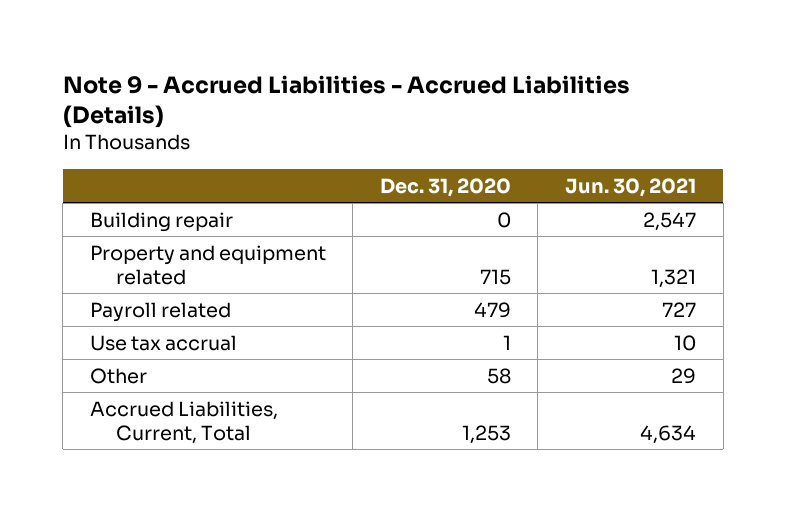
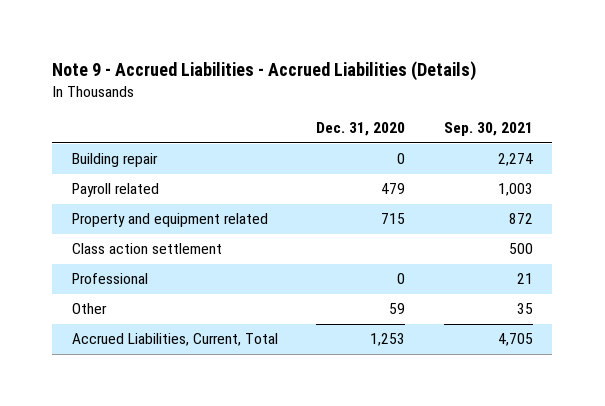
- | Dec. 31, 2020 | Jun. 30, 2021
+ | Dec. 31, 2020 | Sep. 30, 2021
- Use tax accrual | 1 | 10
- Other | 58 | 29
moved down: Property and equipment related | 715 | 872
+ Class action settlement | | 500
+ Professional | 0 | 21
+ Other | 59 | 35

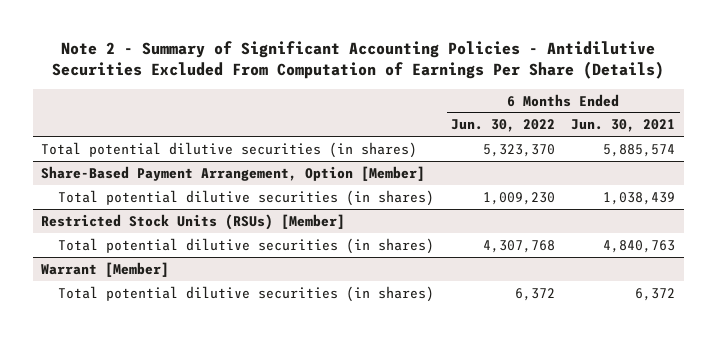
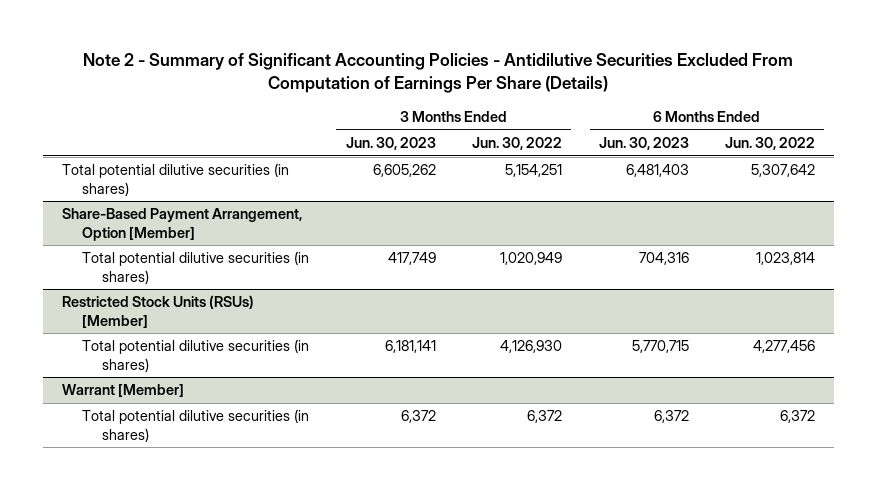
- | 6 Months Ended Jun. 30, 2022 | 6 Months Ended Jun. 30, 2021
+ | 3 Months Ended Jun. 30, 2023 | 3 Months Ended Jun. 30, 2022 | 6 Months Ended Jun. 30, 2023 | 6 Months Ended Jun. 30, 2022
- Total potential dilutive securities (in shares) | 5,323,370 | 5,885,574
+ Total potential dilutive securities (in shares) | 6,605,262 | 5,154,251 | 6,481,403 | 5,307,642
@ Share-Based Payment Arrangement, Option [Member]
- Total potential dilutive securities (in shares) | 1,009,230 | 1,038,439
+ Total potential dilutive securities (in shares) | 417,749 | 1,020,949 | 704,316 | 1,023,814
@ Restricted Stock Units (RSUs) [Member]
- Total potential dilutive securities (in shares) | 4,307,768 | 4,840,763
+ Total potential dilutive securities (in shares) | 6,181,141 | 4,126,930 | 5,770,715 | 4,277,456

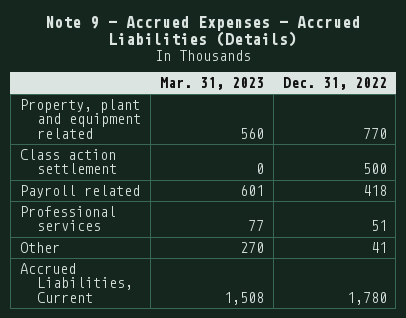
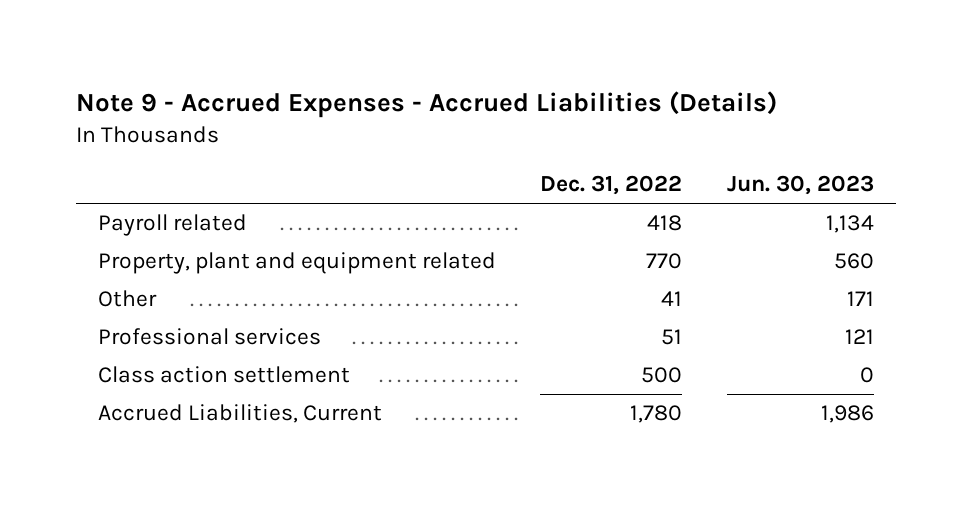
- | Mar. 31, 2023 | Dec. 31, 2022
+ | Dec. 31, 2022 | Jun. 30, 2023
moved down: Property, plant and equipment related | 770 | 560
moved down: Professional services | 51 | 121
moved down: Class action settlement | 500 | 0

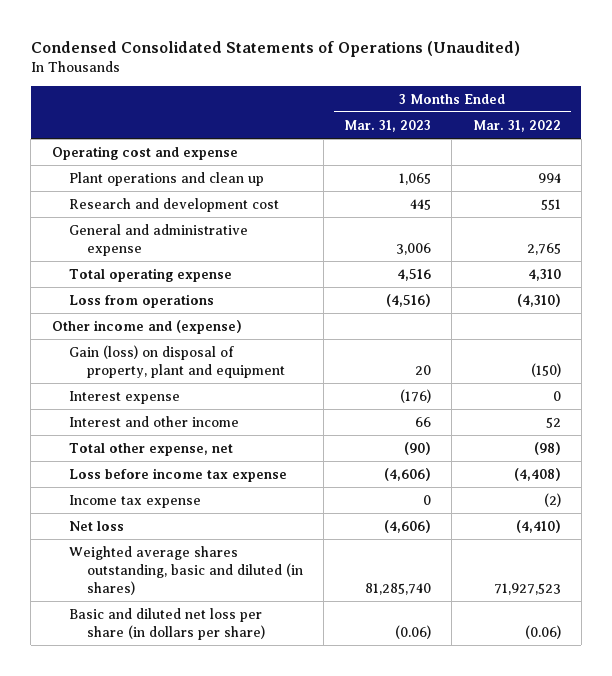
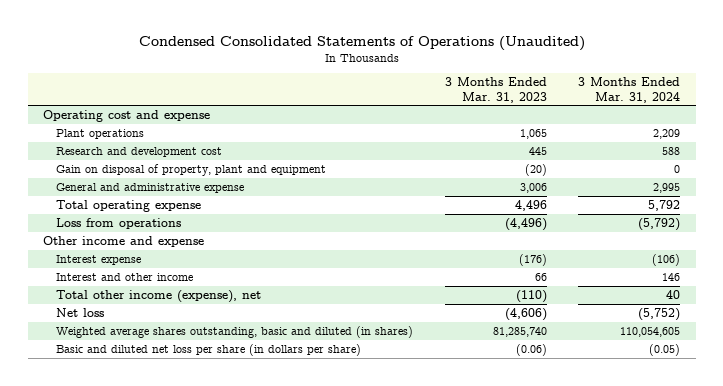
- | 3 Months Ended Mar. 31, 2023 | 3 Months Ended Mar. 31, 2022
+ | 3 Months Ended Mar. 31, 2023 | 3 Months Ended Mar. 31, 2024
- Plant operations and clean up | 1,065 | 994
+ Plant operations | 1,065 | 2,209
+ Gain on disposal of property, plant and equipment | (20) | 0
- Total operating expense | 4,516 | 4,310
- Loss from operations | (4,516) | (4,310)
- Other income and (expense)
- Gain (loss) on disposal of property, plant and equipment | 20 | (150)
+ Total operating expense | 4,496 | 5,792
+ Loss from operations | (4,496) | (5,792)
+ Other income and expense
- Total other expense, net | (90) | (98)
- Loss before income tax expense | (4,606) | (4,408)
- Income tax expense | 0 | (2)
+ Total other income (expense), net | (110) | 40

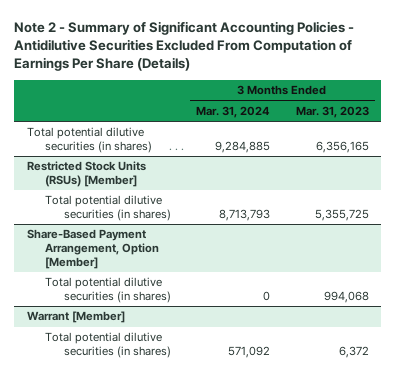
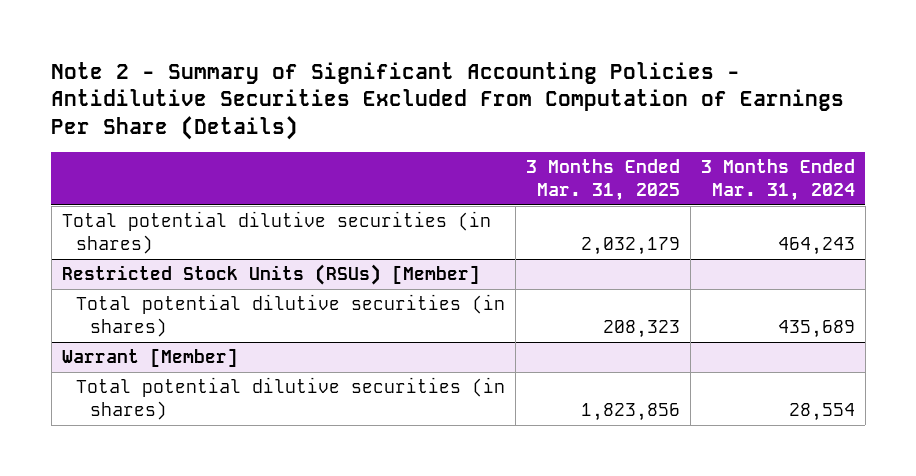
- | 3 Months Ended Mar. 31, 2024 | 3 Months Ended Mar. 31, 2023
+ | 3 Months Ended Mar. 31, 2025 | 3 Months Ended Mar. 31, 2024
- Total potential dilutive securities (in shares) | 9,284,885 | 6,356,165
+ Total potential dilutive securities (in shares) | 2,032,179 | 464,243
@ Restricted Stock Units (RSUs) [Member]
- Total potential dilutive securities (in shares) | 8,713,793 | 5,355,725
- Share-Based Payment Arrangement, Option [Member]
- Total potential dilutive securities (in shares) | 0 | 994,068
@ Restricted Stock Units (RSUs) [Member]
+ Total potential dilutive securities (in shares) | 208,323 | 435,689
@ Warrant [Member]
- Total potential dilutive securities (in shares) | 571,092 | 6,372
+ Total potential dilutive securities (in shares) | 1,823,856 | 28,554

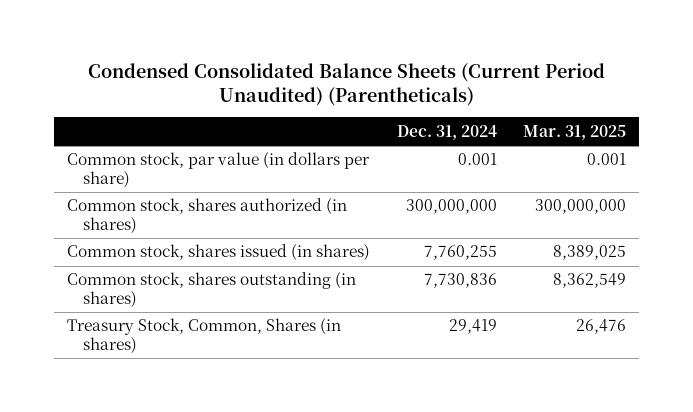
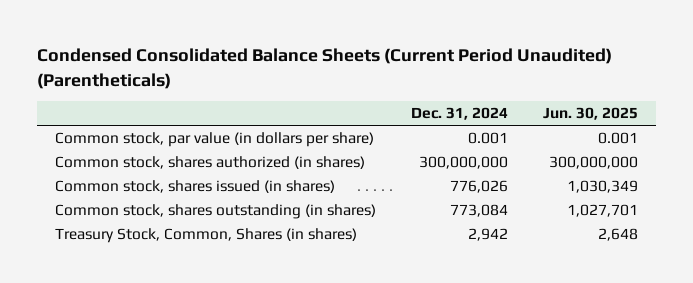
- | Dec. 31, 2024 | Mar. 31, 2025
+ | Dec. 31, 2024 | Jun. 30, 2025
- Common stock, shares issued (in shares) | 7,760,255 | 8,389,025
- Common stock, shares outstanding (in shares) | 7,730,836 | 8,362,549
- Treasury Stock, Common, Shares (in shares) | 29,419 | 26,476
+ Common stock, shares issued (in shares) | 776,026 | 1,030,349
+ Common stock, shares outstanding (in shares) | 773,084 | 1,027,701
+ Treasury Stock, Common, Shares (in shares) | 2,942 | 2,648

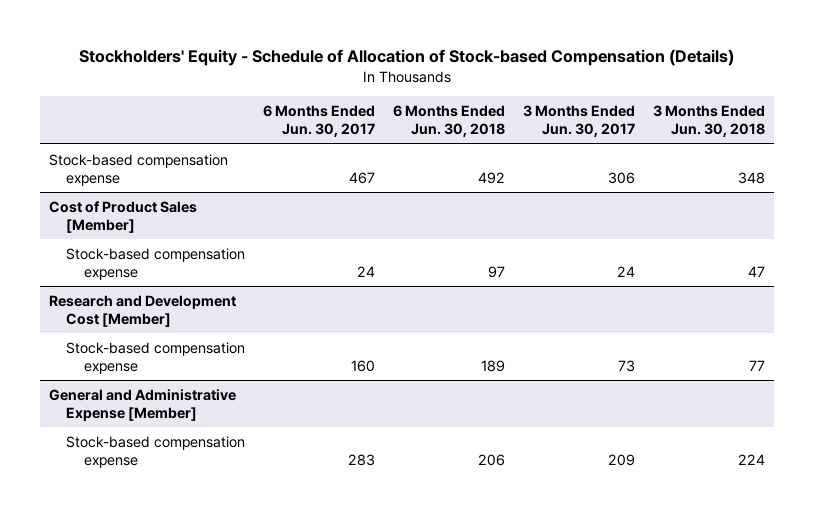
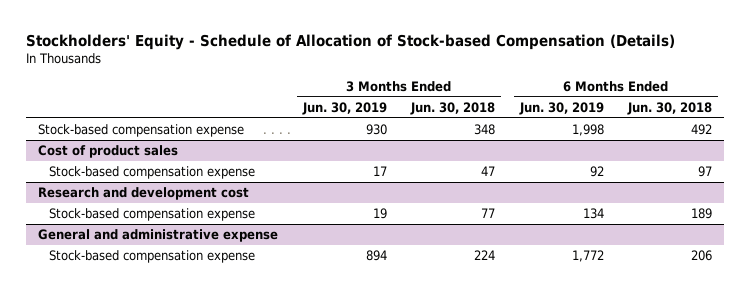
- | 6 Months Ended Jun. 30, 2017 | 6 Months Ended Jun. 30, 2018 | 3 Months Ended Jun. 30, 2017 | 3 Months Ended Jun. 30, 2018
+ | 3 Months Ended Jun. 30, 2019 | 3 Months Ended Jun. 30, 2018 | 6 Months Ended Jun. 30, 2019 | 6 Months Ended Jun. 30, 2018
- Cost of Product Sales [Member]
+ Cost of product sales
- Research and Development Cost [Member]
+ Research and development cost
- General and Administrative Expense [Member]
+ General and administrative expense

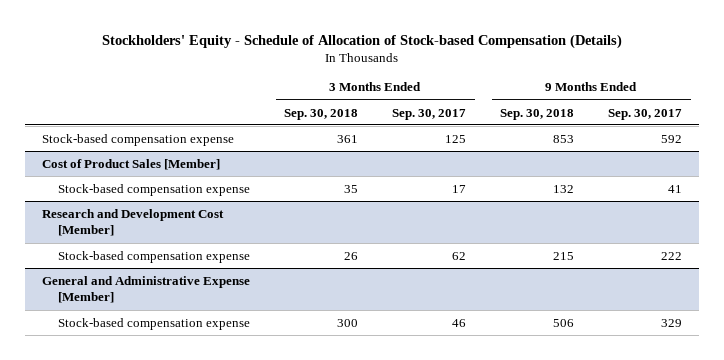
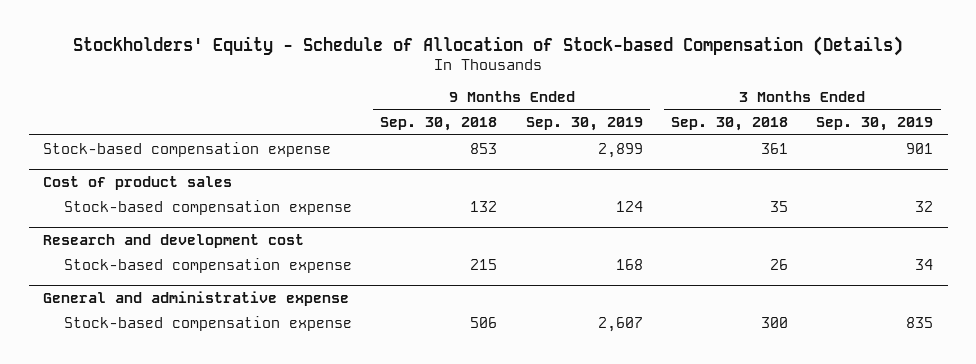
- | 3 Months Ended Sep. 30, 2018 | 3 Months Ended Sep. 30, 2017 | 9 Months Ended Sep. 30, 2018 | 9 Months Ended Sep. 30, 2017
+ | 9 Months Ended Sep. 30, 2018 | 9 Months Ended Sep. 30, 2019 | 3 Months Ended Sep. 30, 2018 | 3 Months Ended Sep. 30, 2019
- Cost of Product Sales [Member]
+ Cost of product sales
- Research and Development Cost [Member]
+ Research and development cost
- General and Administrative Expense [Member]
+ General and administrative expense

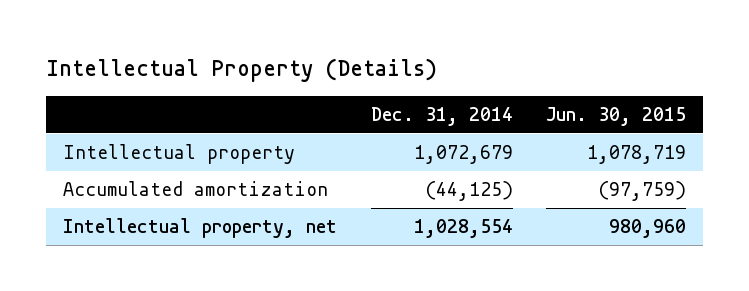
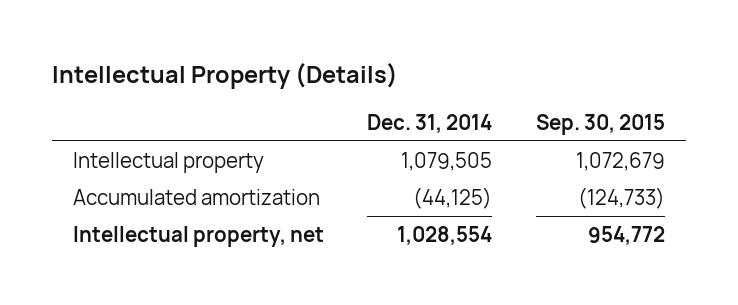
- | Dec. 31, 2014 | Jun. 30, 2015
+ | Dec. 31, 2014 | Sep. 30, 2015
- Intellectual property | 1,072,679 | 1,078,719
+ Intellectual property | 1,079,505 | 1,072,679

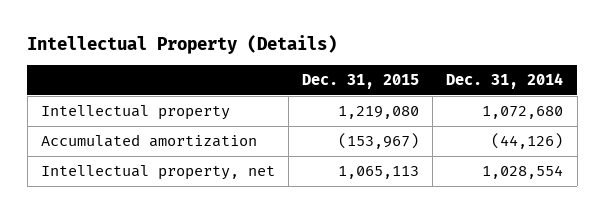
- | Dec. 31, 2014 | Sep. 30, 2015
+ | Dec. 31, 2015 | Dec. 31, 2014
- Intellectual property | 1,079,505 | 1,072,679
- Accumulated amortization | (44,125) | (124,733)
+ Intellectual property | 1,219,080 | 1,072,680
+ Accumulated amortization | (153,967) | (44,126)

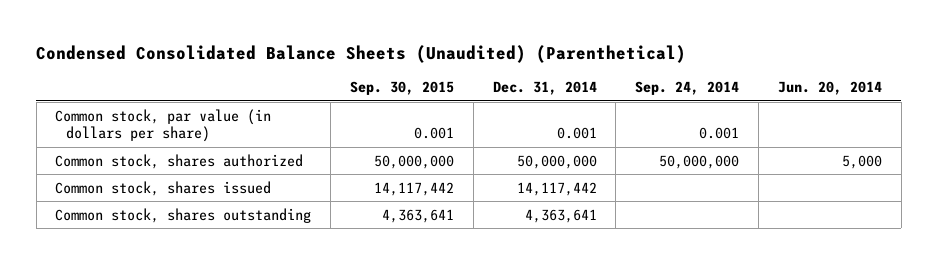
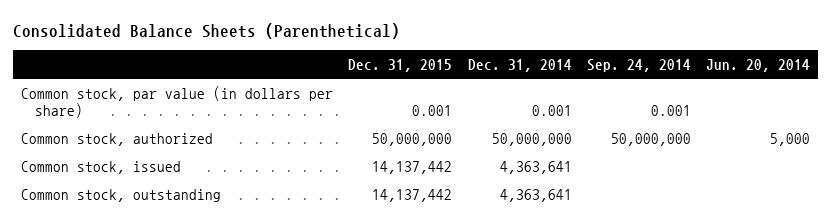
- Condensed Consolidated Balance Sheets (Unaudited) (Parenthetical)
+ Consolidated Balance Sheets (Parenthetical)
- | Sep. 30, 2015 | Dec. 31, 2014 | Sep. 24, 2014 | Jun. 20, 2014
+ | Dec. 31, 2015 | Dec. 31, 2014 | Sep. 24, 2014 | Jun. 20, 2014
- Common stock, shares authorized | 50,000,000 | 50,000,000 | 50,000,000 | 5,000
- Common stock, shares issued | 14,117,442 | 14,117,442 | |
- Common stock, shares outstanding | 4,363,641 | 4,363,641 | |
+ Common stock, authorized | 50,000,000 | 50,000,000 | 50,000,000 | 5,000
+ Common stock, issued | 14,137,442 | 4,363,641 | |
+ Common stock, outstanding | 14,137,442 | 4,363,641 | |

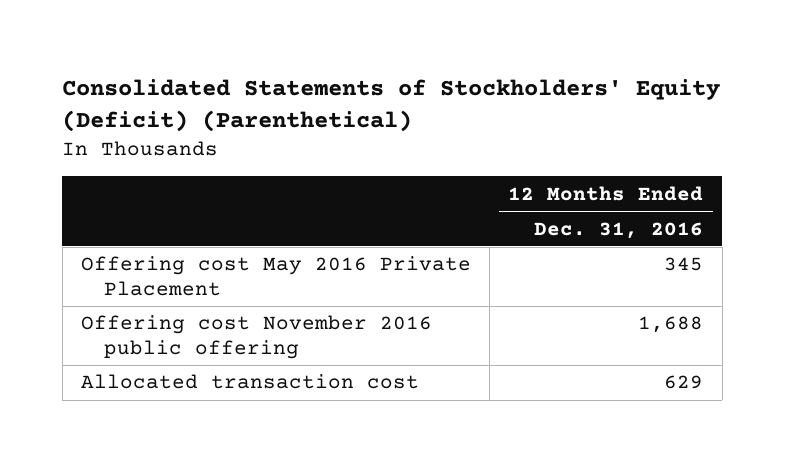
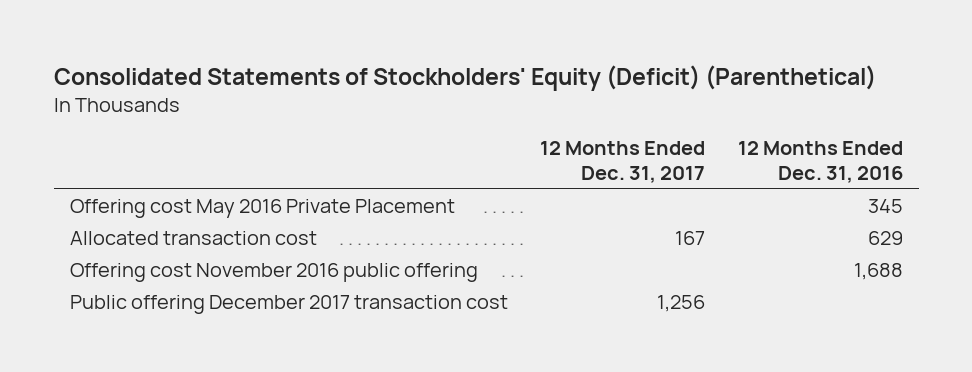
- | 12 Months Ended Dec. 31, 2016
+ | 12 Months Ended Dec. 31, 2017 | 12 Months Ended Dec. 31, 2016
moved down: Offering cost November 2016 public offering | | 1,688
+ Public offering December 2017 transaction cost | 1,256 |

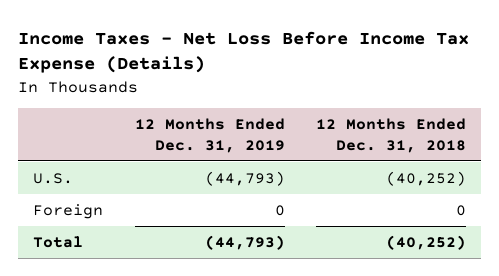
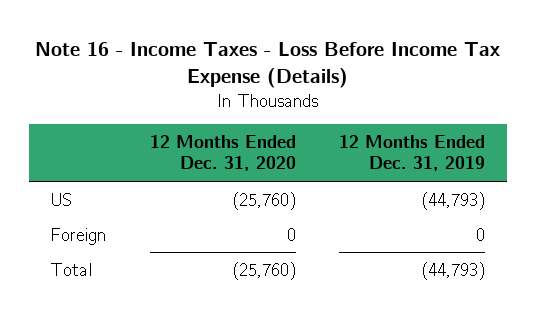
- Income Taxes - Net Loss Before Income Tax Expense (Details)
+ Note 16 - Income Taxes - Loss Before Income Tax Expense (Details)
- | 12 Months Ended Dec. 31, 2019 | 12 Months Ended Dec. 31, 2018
+ | 12 Months Ended Dec. 31, 2020 | 12 Months Ended Dec. 31, 2019
- U.S. | (44,793) | (40,252)
+ US | (25,760) | (44,793)

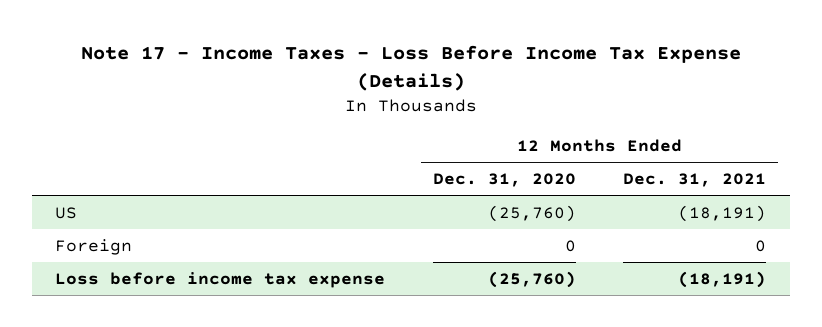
- Note 16 - Income Taxes - Loss Before Income Tax Expense (Details)
+ Note 17 - Income Taxes - Loss Before Income Tax Expense (Details)
- | 12 Months Ended Dec. 31, 2020 | 12 Months Ended Dec. 31, 2019
+ | 12 Months Ended Dec. 31, 2020 | 12 Months Ended Dec. 31, 2021
- Total | (25,760) | (44,793)
+ Loss before income tax expense | (25,760) | (18,191)

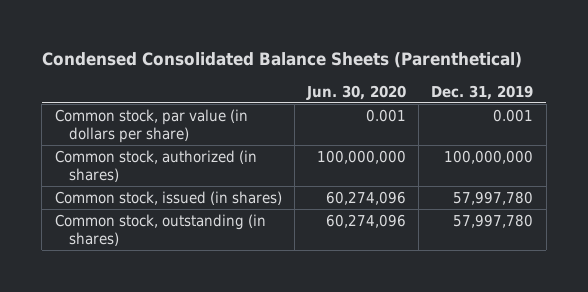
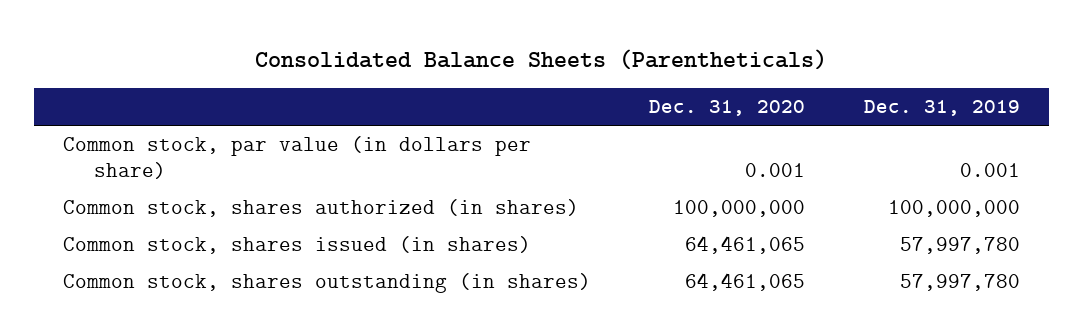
- Condensed Consolidated Balance Sheets (Parenthetical)
+ Consolidated Balance Sheets (Parentheticals)
- | Jun. 30, 2020 | Dec. 31, 2019
+ | Dec. 31, 2020 | Dec. 31, 2019
- Common stock, authorized (in shares) | 100,000,000 | 100,000,000
- Common stock, issued (in shares) | 60,274,096 | 57,997,780
- Common stock, outstanding (in shares) | 60,274,096 | 57,997,780
+ Common stock, shares authorized (in shares) | 100,000,000 | 100,000,000
+ Common stock, shares issued (in shares) | 64,461,065 | 57,997,780
+ Common stock, shares outstanding (in shares) | 64,461,065 | 57,997,780

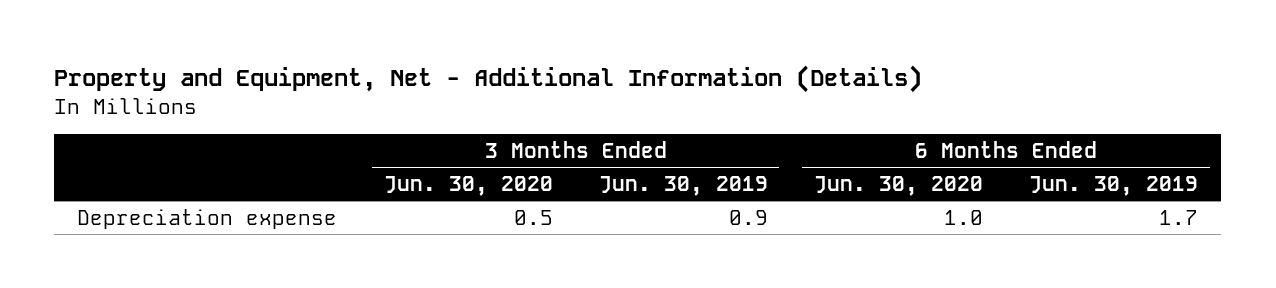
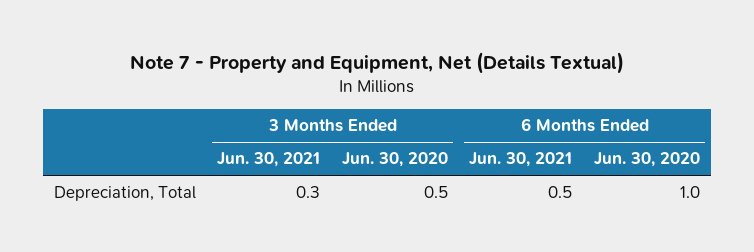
- Property and Equipment, Net - Additional Information (Details)
+ Note 7 - Property and Equipment, Net (Details Textual)
- | 3 Months Ended Jun. 30, 2020 | 3 Months Ended Jun. 30, 2019 | 6 Months Ended Jun. 30, 2020 | 6 Months Ended Jun. 30, 2019
+ | 3 Months Ended Jun. 30, 2021 | 3 Months Ended Jun. 30, 2020 | 6 Months Ended Jun. 30, 2021 | 6 Months Ended Jun. 30, 2020
- Depreciation expense | 0.5 | 0.9 | 1.0 | 1.7
+ Depreciation, Total | 0.3 | 0.5 | 0.5 | 1.0

